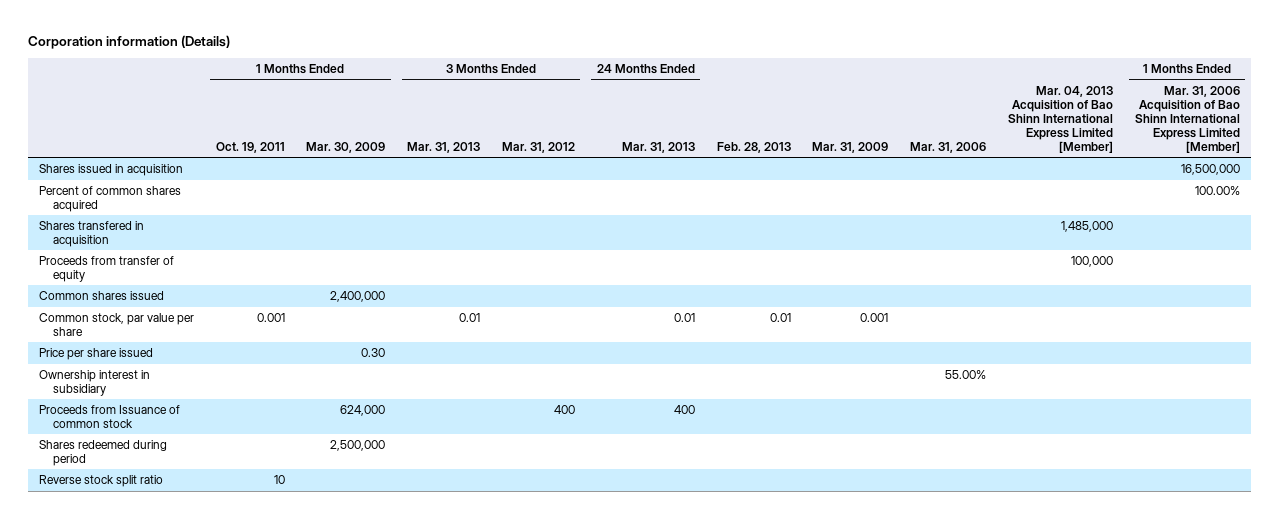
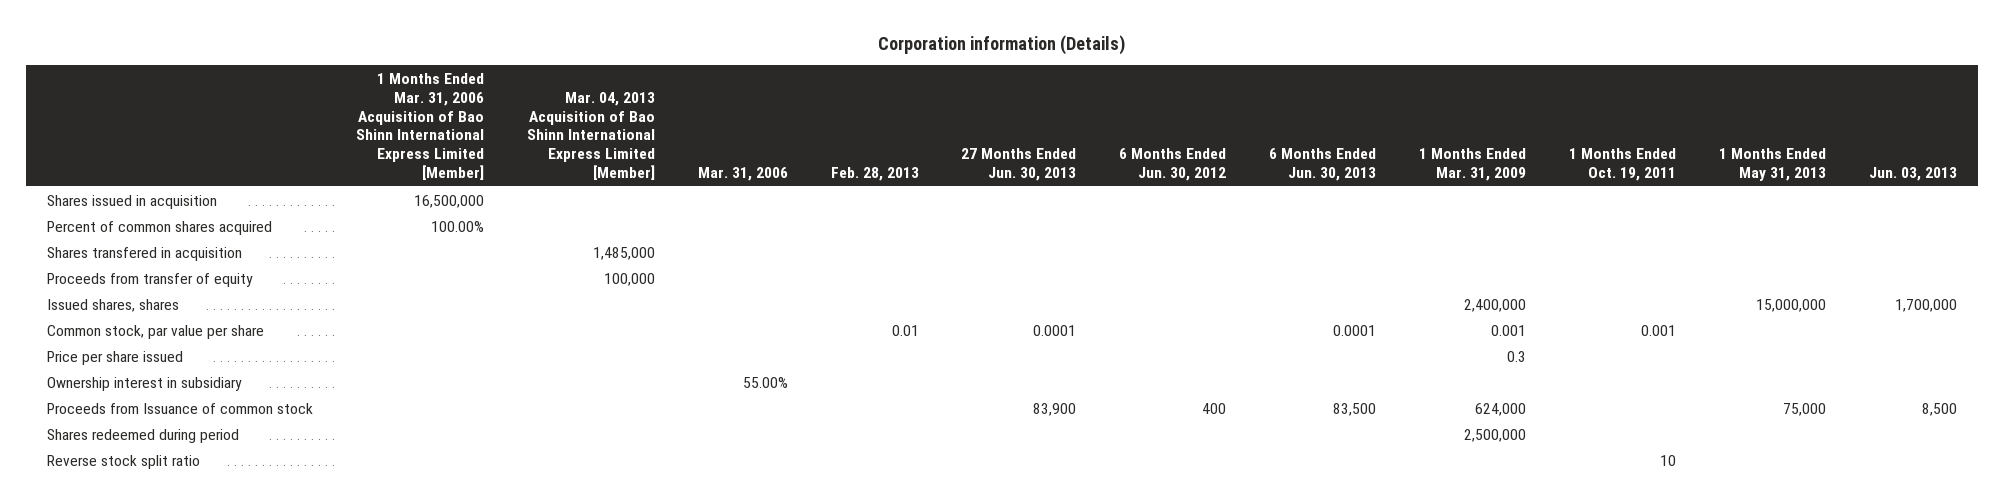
- | 1 Months Ended Oct. 19, 2011 | 1 Months Ended Mar. 30, 2009 | 3 Months Ended Mar. 31, 2013 | 3 Months Ended Mar. 31, 2012 | 24 Months Ended Mar. 31, 2013 | Feb. 28, 2013 | Mar. 31, 2009 | Mar. 31, 2006 | Mar. 04, 2013 Acquisition of Bao Shinn International Express Limited [Member] | 1 Months Ended Mar. 31, 2006 Acquisition of Bao Shinn International Express Limited [Member]
+ | 1 Months Ended Mar. 31, 2006 Acquisition of Bao Shinn International Express Limited [Member] | Mar. 04, 2013 Acquisition of Bao Shinn International Express Limited [Member] | Mar. 31, 2006 | Feb. 28, 2013 | 27 Months Ended Jun. 30, 2013 | 6 Months Ended Jun. 30, 2012 | 6 Months Ended Jun. 30, 2013 | 1 Months Ended Mar. 31, 2009 | 1 Months Ended Oct. 19, 2011 | 1 Months Ended May 31, 2013 | Jun. 03, 2013
- Common shares issued | | 2,400,000 | | | | | | | |
+ Issued shares, shares | | | | | | | | 2,400,000 | | 15,000,000 | 1,700,000

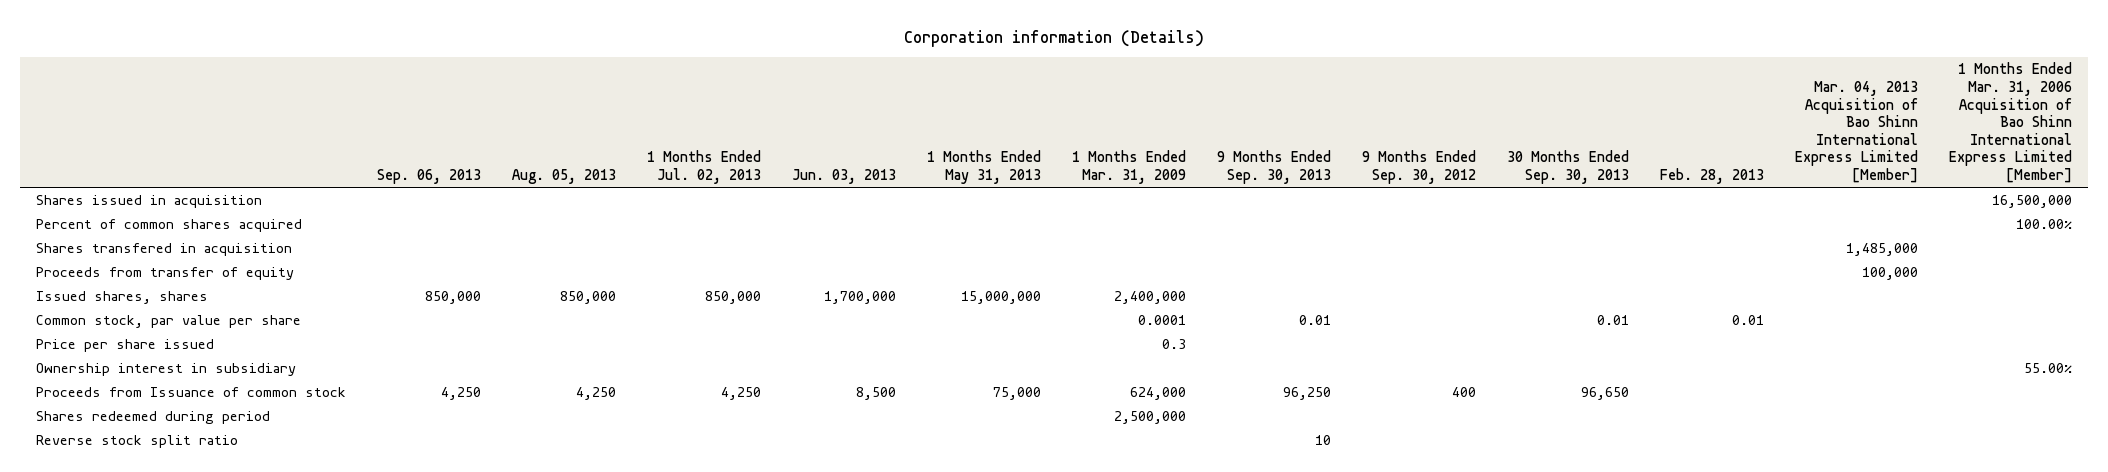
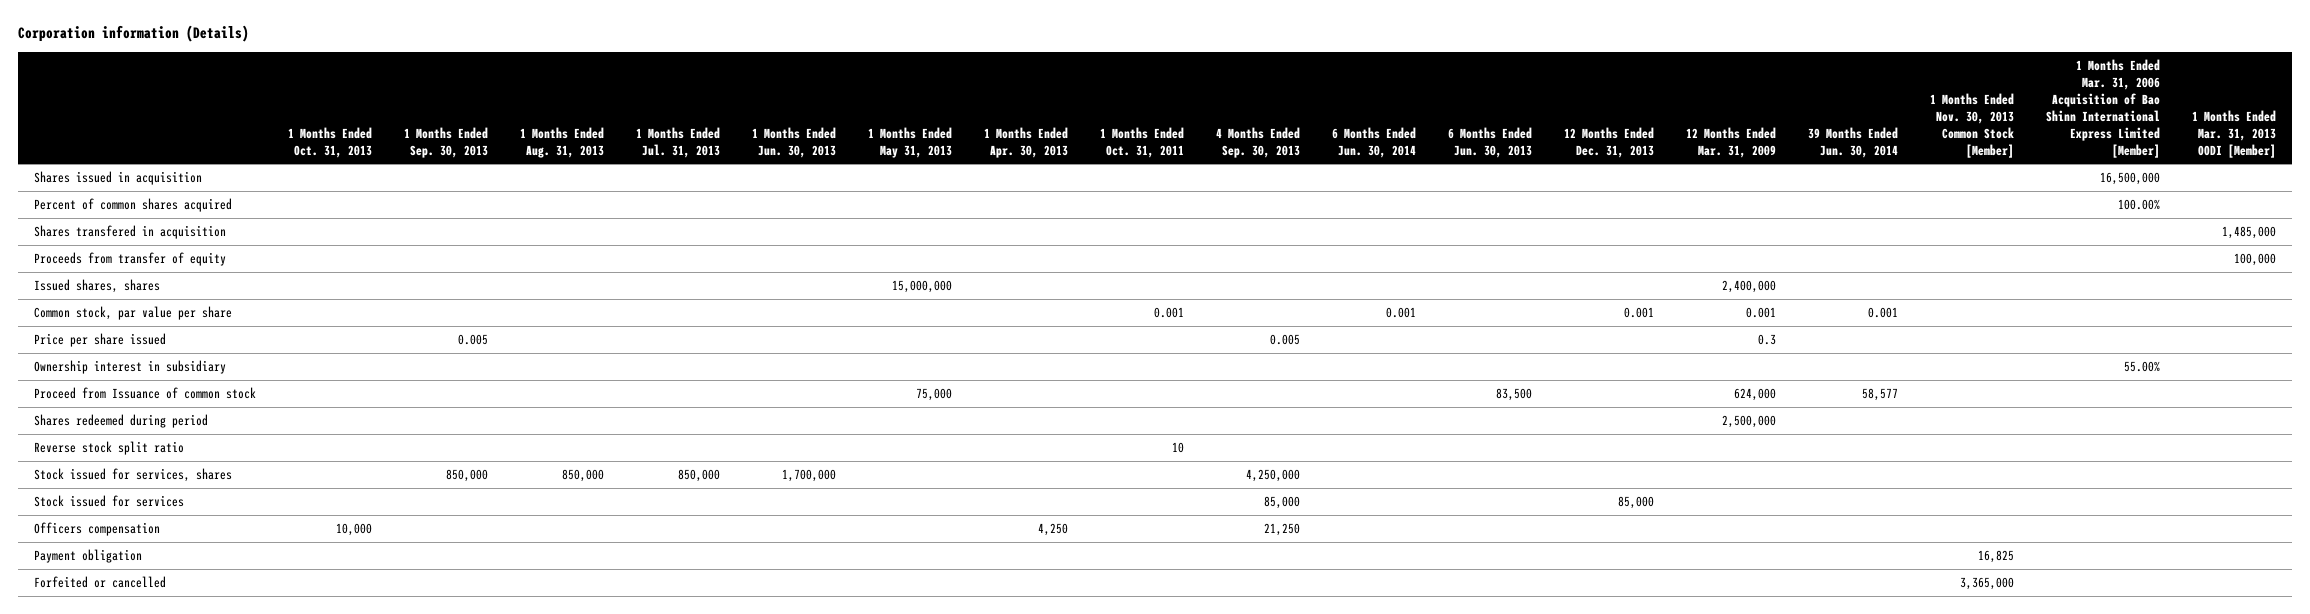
- | Sep. 06, 2013 | Aug. 05, 2013 | 1 Months Ended Jul. 02, 2013 | Jun. 03, 2013 | 1 Months Ended May 31, 2013 | 1 Months Ended Mar. 31, 2009 | 9 Months Ended Sep. 30, 2013 | 9 Months Ended Sep. 30, 2012 | 30 Months Ended Sep. 30, 2013 | Feb. 28, 2013 | Mar. 04, 2013 Acquisition of Bao Shinn International Express Limited [Member] | 1 Months Ended Mar. 31, 2006 Acquisition of Bao Shinn International Express Limited [Member]
+ | 1 Months Ended Oct. 31, 2013 | 1 Months Ended Sep. 30, 2013 | 1 Months Ended Aug. 31, 2013 | 1 Months Ended Jul. 31, 2013 | 1 Months Ended Jun. 30, 2013 | 1 Months Ended May 31, 2013 | 1 Months Ended Apr. 30, 2013 | 1 Months Ended Oct. 31, 2011 | 4 Months Ended Sep. 30, 2013 | 6 Months Ended Jun. 30, 2014 | 6 Months Ended Jun. 30, 2013 | 12 Months Ended Dec. 31, 2013 | 12 Months Ended Mar. 31, 2009 | 39 Months Ended Jun. 30, 2014 | 1 Months Ended Nov. 30, 2013 Common Stock [Member] | 1 Months Ended Mar. 31, 2006 Acquisition of Bao Shinn International Express Limited [Member] | 1 Months Ended Mar. 31, 2013 OODI [Member]
- Proceeds from Issuance of common stock | 4,250 | 4,250 | 4,250 | 8,500 | 75,000 | 624,000 | 96,250 | 400 | 96,650 | | |
+ Proceed from Issuance of common stock | | | | | | 75,000 | | | | | 83,500 | | 624,000 | 58,577 | | |
+ Stock issued for services, shares | | 850,000 | 850,000 | 850,000 | 1,700,000 | | | | 4,250,000 | | | | | | | |
+ Stock issued for services | | | | | | | | | 85,000 | | | 85,000 | | | | |
+ Officers compensation | 10,000 | | | | | | 4,250 | | 21,250 | | | | | | | |
+ Payment obligation | | | | | | | | | | | | | | | 16,825 | |
+ Forfeited or cancelled | | | | | | | | | | | | | | | 3,365,000 | |

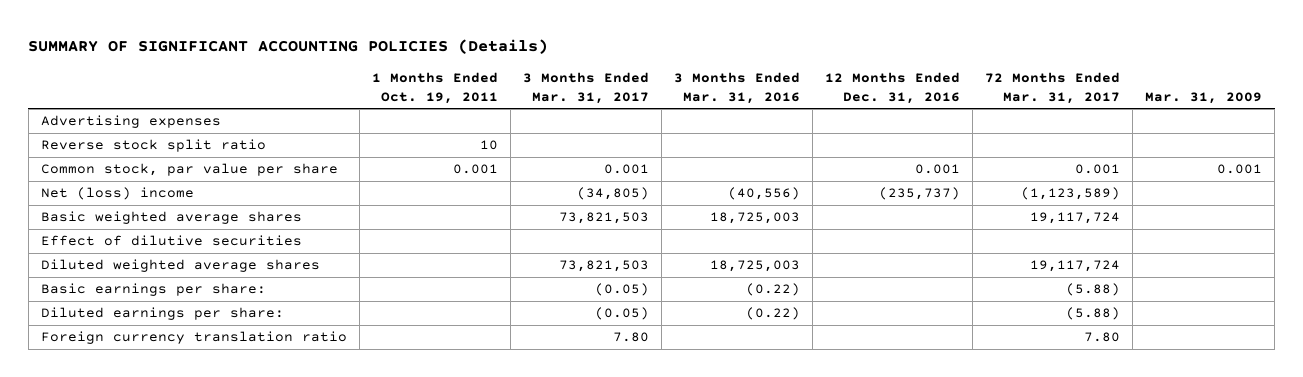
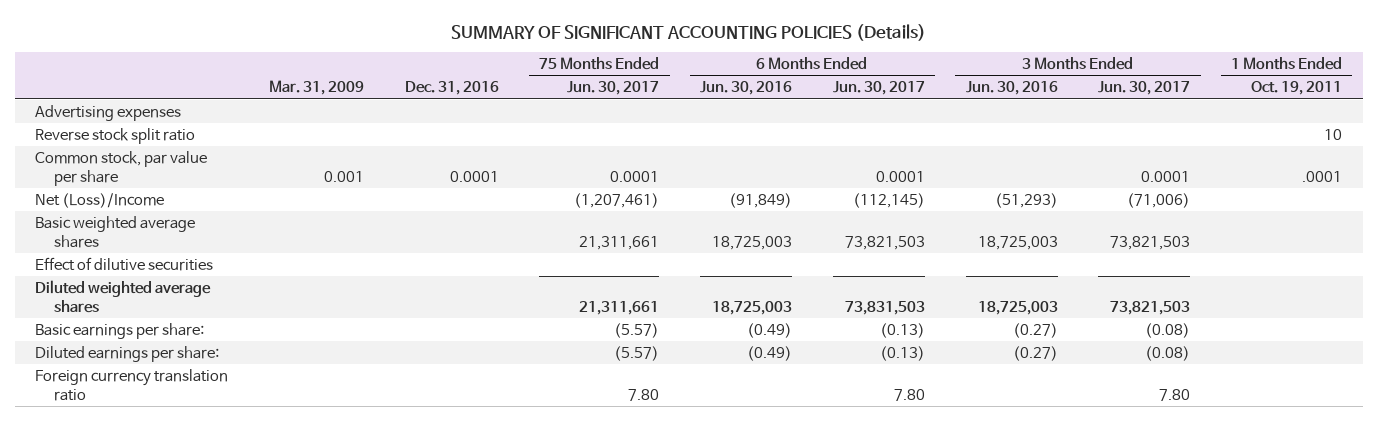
- | 1 Months Ended Oct. 19, 2011 | 3 Months Ended Mar. 31, 2017 | 3 Months Ended Mar. 31, 2016 | 12 Months Ended Dec. 31, 2016 | 72 Months Ended Mar. 31, 2017 | Mar. 31, 2009
+ | Mar. 31, 2009 | Dec. 31, 2016 | 75 Months Ended Jun. 30, 2017 | 6 Months Ended Jun. 30, 2016 | 6 Months Ended Jun. 30, 2017 | 3 Months Ended Jun. 30, 2016 | 3 Months Ended Jun. 30, 2017 | 1 Months Ended Oct. 19, 2011
- Common stock, par value per share | 0.001 | 0.001 | | 0.001 | 0.001 | 0.001
- Net (loss) income | | (34,805) | (40,556) | (235,737) | (1,123,589) |
+ Common stock, par value per share | 0.001 | 0.0001 | 0.0001 | | 0.0001 | | 0.0001 | .0001
+ Net (Loss)/Income | | | (1,207,461) | (91,849) | (112,145) | (51,293) | (71,006) |

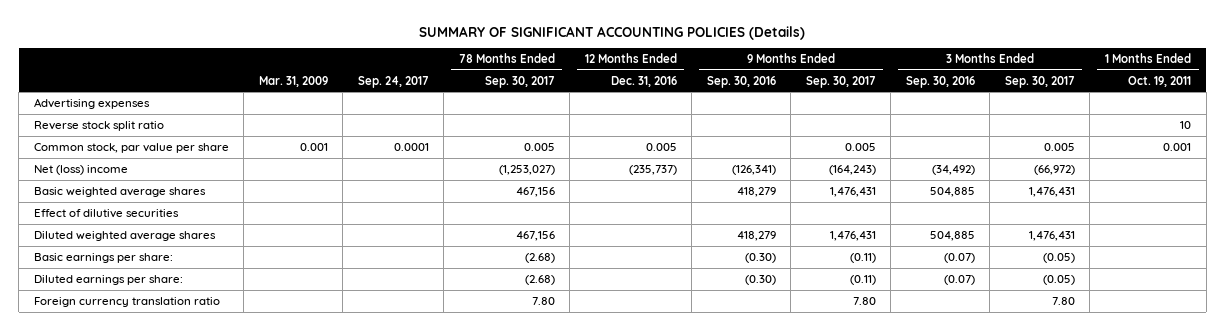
- | Mar. 31, 2009 | Dec. 31, 2016 | 75 Months Ended Jun. 30, 2017 | 6 Months Ended Jun. 30, 2016 | 6 Months Ended Jun. 30, 2017 | 3 Months Ended Jun. 30, 2016 | 3 Months Ended Jun. 30, 2017 | 1 Months Ended Oct. 19, 2011
+ | Mar. 31, 2009 | Sep. 24, 2017 | 78 Months Ended Sep. 30, 2017 | 12 Months Ended Dec. 31, 2016 | 9 Months Ended Sep. 30, 2016 | 9 Months Ended Sep. 30, 2017 | 3 Months Ended Sep. 30, 2016 | 3 Months Ended Sep. 30, 2017 | 1 Months Ended Oct. 19, 2011
- Common stock, par value per share | 0.001 | 0.0001 | 0.0001 | | 0.0001 | | 0.0001 | .0001
- Net (Loss)/Income | | | (1,207,461) | (91,849) | (112,145) | (51,293) | (71,006) |
+ Common stock, par value per share | 0.001 | 0.0001 | 0.005 | 0.005 | | 0.005 | | 0.005 | 0.001
+ Net (loss) income | | | (1,253,027) | (235,737) | (126,341) | (164,243) | (34,492) | (66,972) |

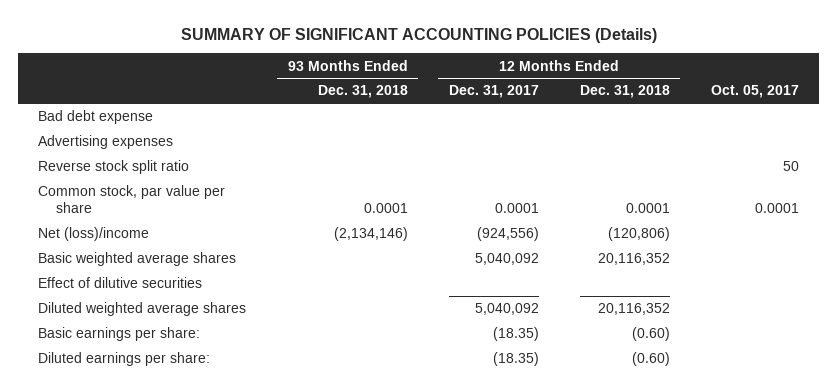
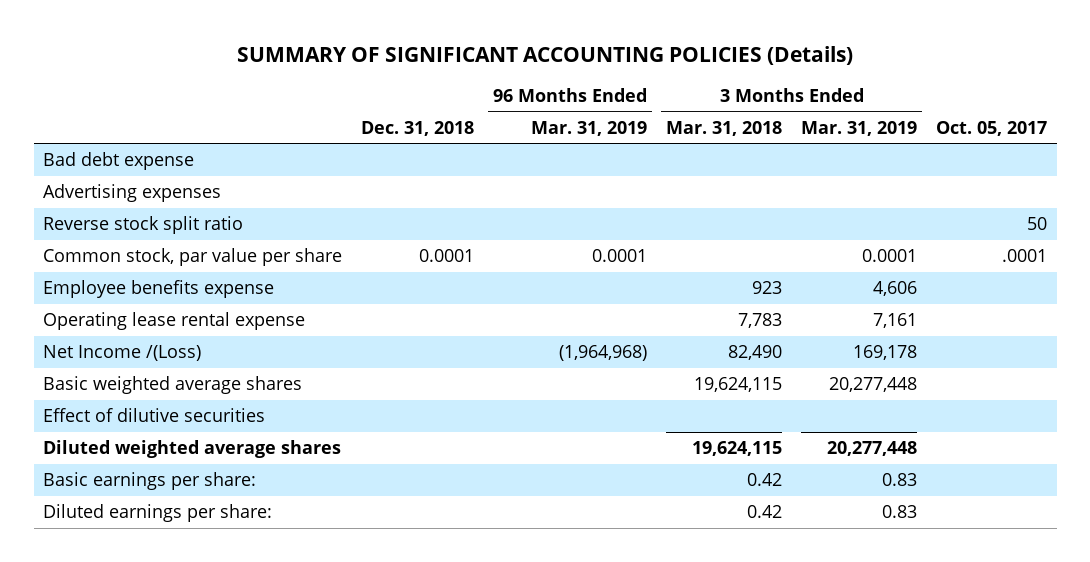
- | 93 Months Ended Dec. 31, 2018 | 12 Months Ended Dec. 31, 2017 | 12 Months Ended Dec. 31, 2018 | Oct. 05, 2017
+ | Dec. 31, 2018 | 96 Months Ended Mar. 31, 2019 | 3 Months Ended Mar. 31, 2018 | 3 Months Ended Mar. 31, 2019 | Oct. 05, 2017
- Common stock, par value per share | 0.0001 | 0.0001 | 0.0001 | 0.0001
- Net (loss)/income | (2,134,146) | (924,556) | (120,806) |
+ Common stock, par value per share | 0.0001 | 0.0001 | | 0.0001 | .0001
+ Employee benefits expense | | | 923 | 4,606 |
+ Operating lease rental expense | | | 7,783 | 7,161 |
+ Net Income /(Loss) | | (1,964,968) | 82,490 | 169,178 |

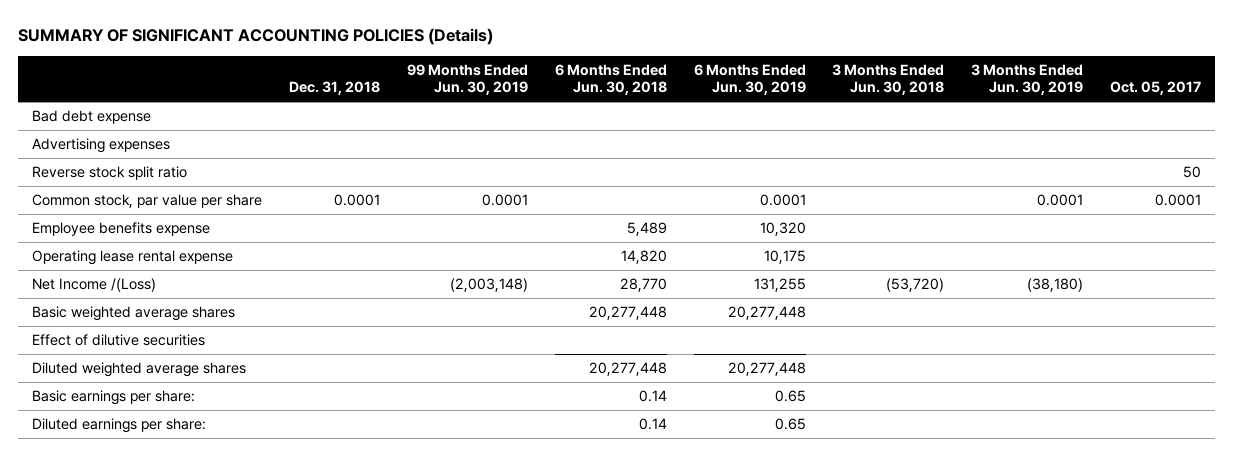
- | Dec. 31, 2018 | 96 Months Ended Mar. 31, 2019 | 3 Months Ended Mar. 31, 2018 | 3 Months Ended Mar. 31, 2019 | Oct. 05, 2017
+ | Dec. 31, 2018 | 99 Months Ended Jun. 30, 2019 | 6 Months Ended Jun. 30, 2018 | 6 Months Ended Jun. 30, 2019 | 3 Months Ended Jun. 30, 2018 | 3 Months Ended Jun. 30, 2019 | Oct. 05, 2017
- Common stock, par value per share | 0.0001 | 0.0001 | | 0.0001 | .0001
+ Common stock, par value per share | 0.0001 | 0.0001 | | 0.0001 | | 0.0001 | 0.0001

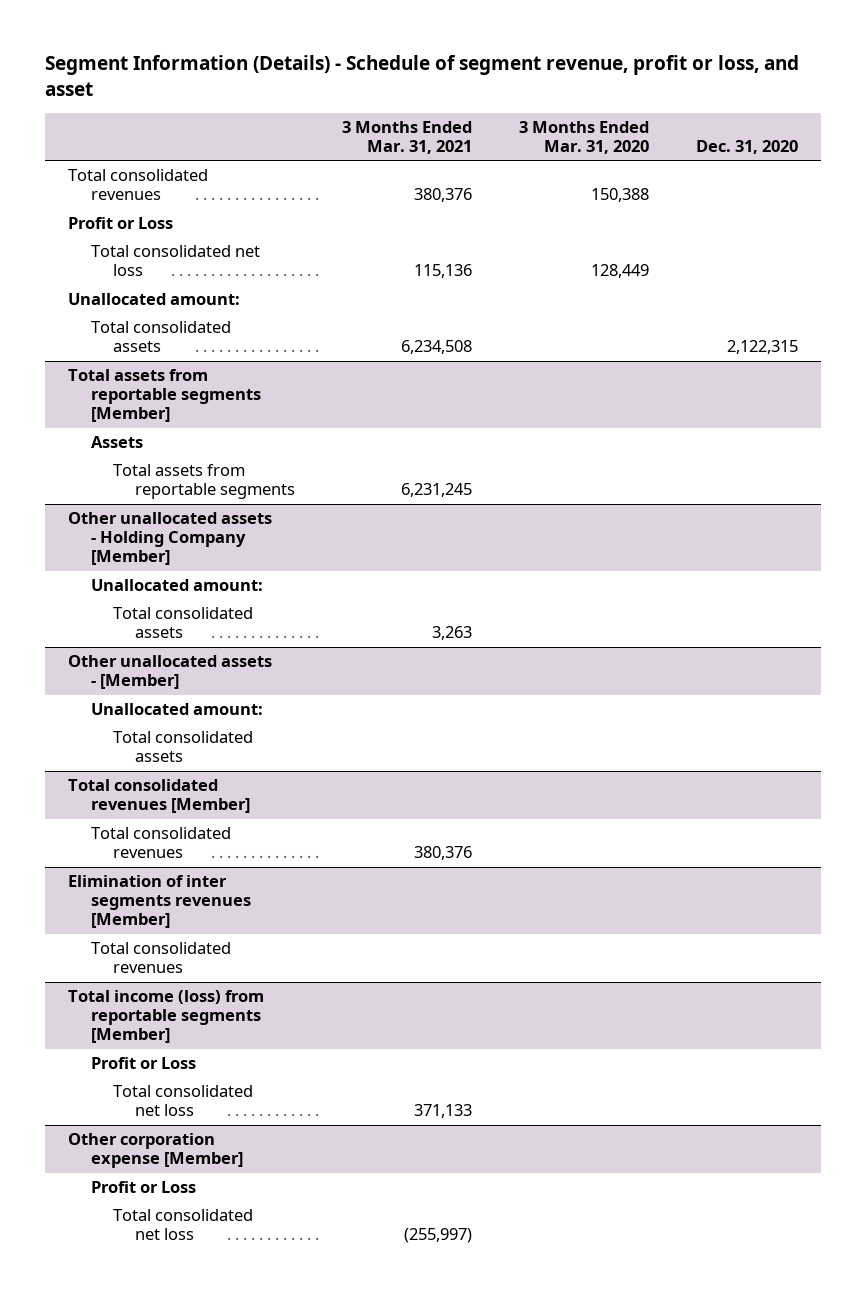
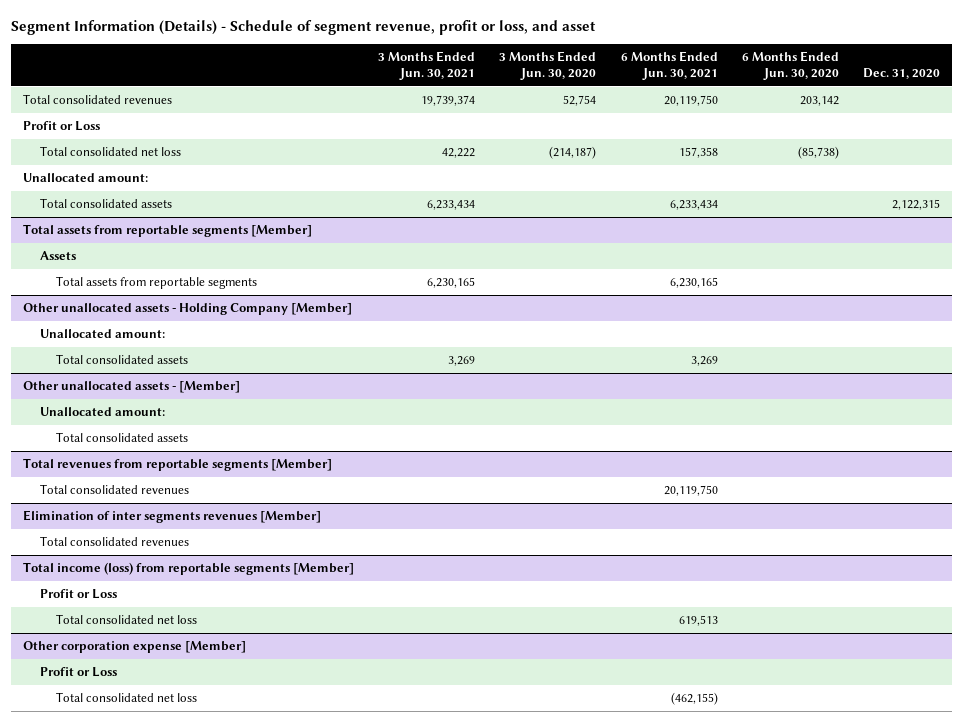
- | 3 Months Ended Mar. 31, 2021 | 3 Months Ended Mar. 31, 2020 | Dec. 31, 2020
+ | 3 Months Ended Jun. 30, 2021 | 3 Months Ended Jun. 30, 2020 | 6 Months Ended Jun. 30, 2021 | 6 Months Ended Jun. 30, 2020 | Dec. 31, 2020
- Total consolidated revenues [Member]
+ Total revenues from reportable segments [Member]

